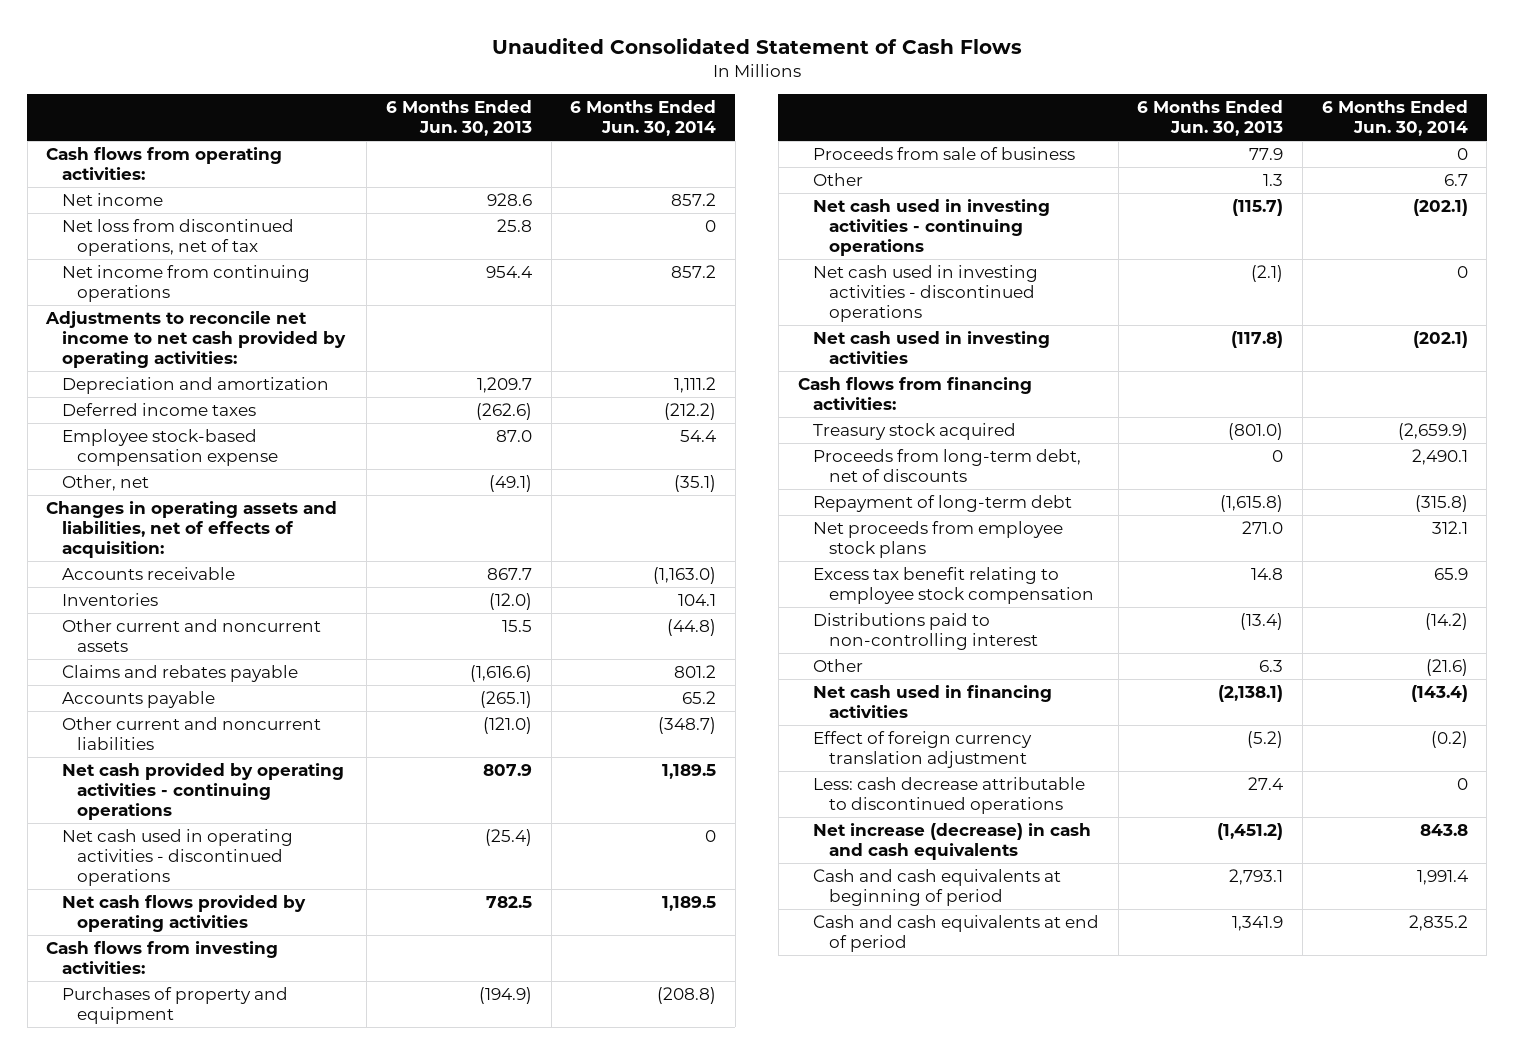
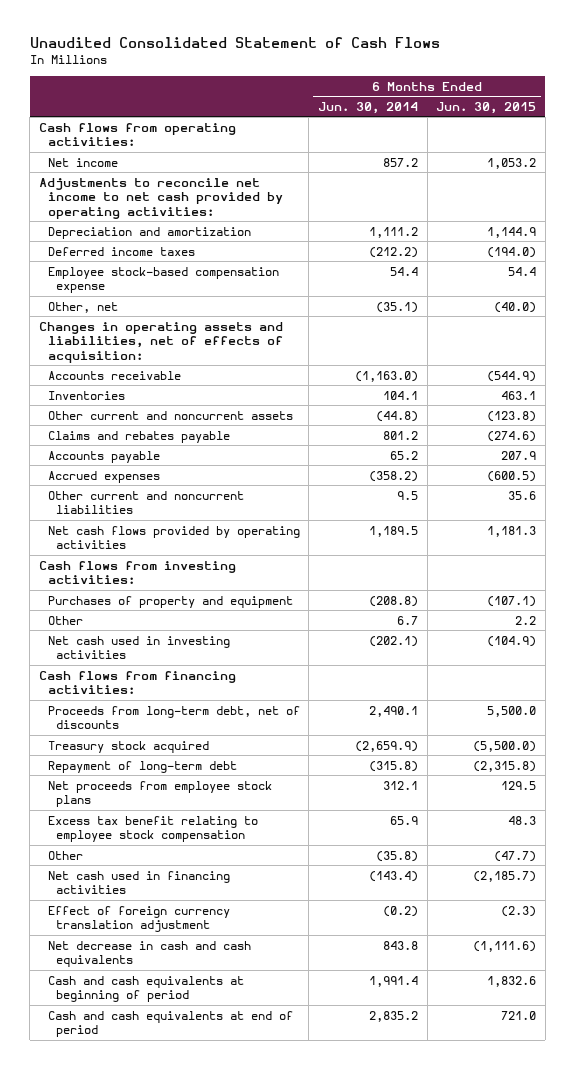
- | 6 Months Ended Jun. 30, 2013 | 6 Months Ended Jun. 30, 2014
+ | 6 Months Ended Jun. 30, 2014 | 6 Months Ended Jun. 30, 2015
- Net loss from discontinued operations, net of tax | 25.8 | 0
- Net income from continuing operations | 954.4 | 857.2
- Other current and noncurrent liabilities | (121.0) | (348.7)
- Net cash provided by operating activities - continuing operations | 807.9 | 1,189.5
- Net cash used in operating activities - discontinued operations | (25.4) | 0
+ Accrued expenses | (358.2) | (600.5)
+ Other current and noncurrent liabilities | 9.5 | 35.6
- Proceeds from sale of business | 77.9 | 0
- Net cash used in investing activities - continuing operations | (115.7) | (202.1)
- Net cash used in investing activities - discontinued operations | (2.1) | 0
moved down: Treasury stock acquired | (2,659.9) | (5,500.0)
- Distributions paid to non-controlling interest | (13.4) | (14.2)
- Other | 6.3 | (21.6)
+ Other | (35.8) | (47.7)
- Less: cash decrease attributable to discontinued operations | 27.4 | 0
- Net increase (decrease) in cash and cash equivalents | (1,451.2) | 843.8
+ Net decrease in cash and cash equivalents | 843.8 | (1,111.6)

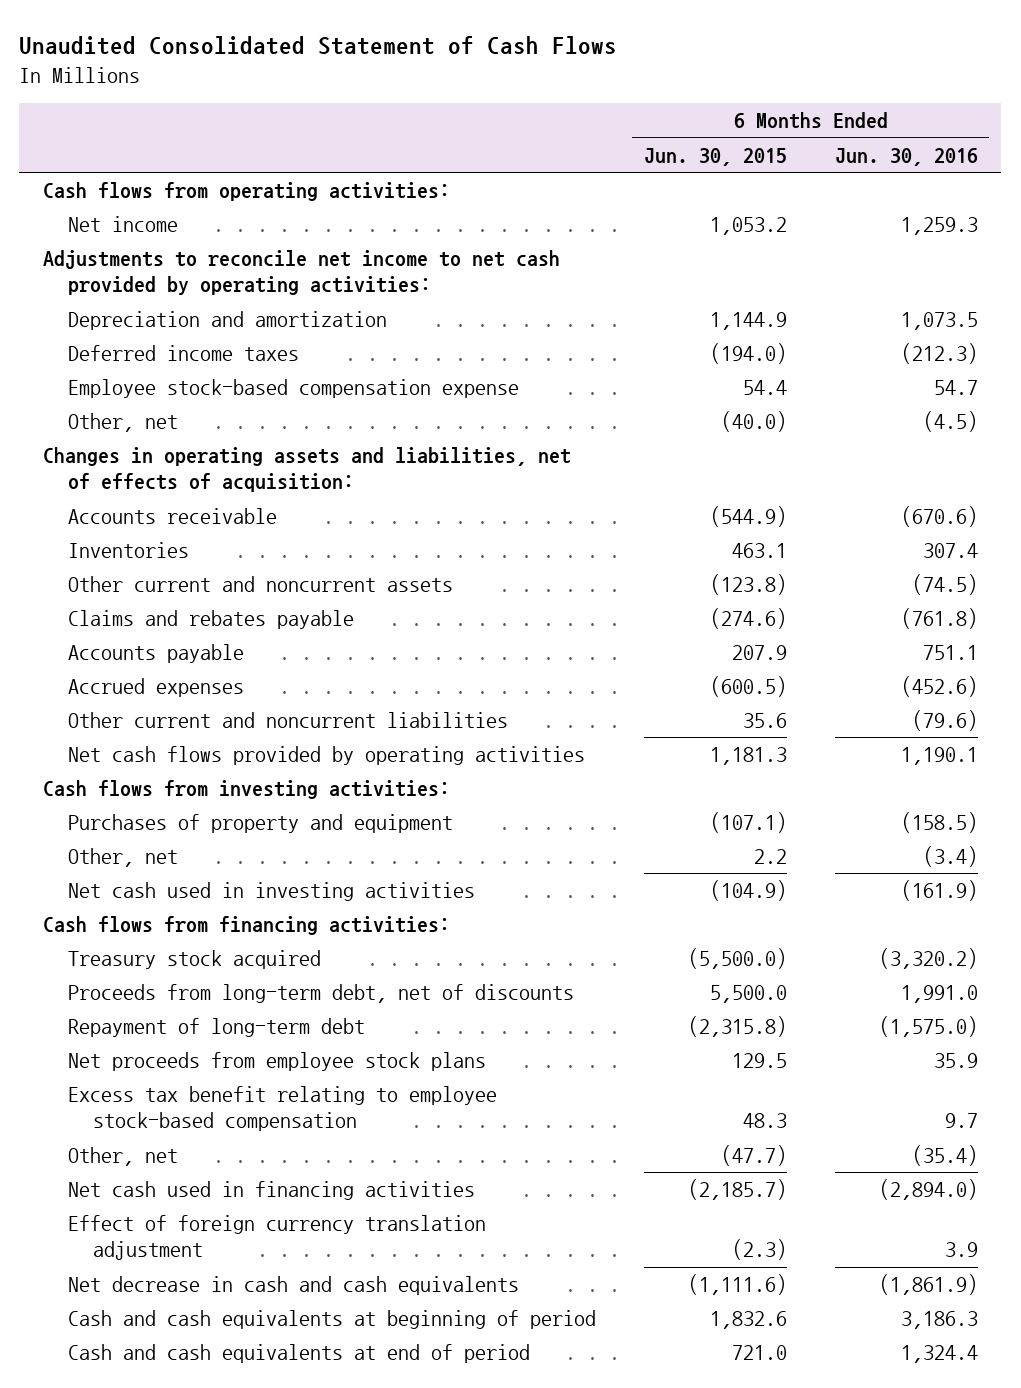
- | 6 Months Ended Jun. 30, 2014 | 6 Months Ended Jun. 30, 2015
+ | 6 Months Ended Jun. 30, 2015 | 6 Months Ended Jun. 30, 2016
- Other | 6.7 | 2.2
+ Other, net | 2.2 | (3.4)
moved down: Proceeds from long-term debt, net of discounts | 5,500.0 | 1,991.0
- Excess tax benefit relating to employee stock compensation | 65.9 | 48.3
- Other | (35.8) | (47.7)
+ Excess tax benefit relating to employee stock-based compensation | 48.3 | 9.7
+ Other, net | (47.7) | (35.4)

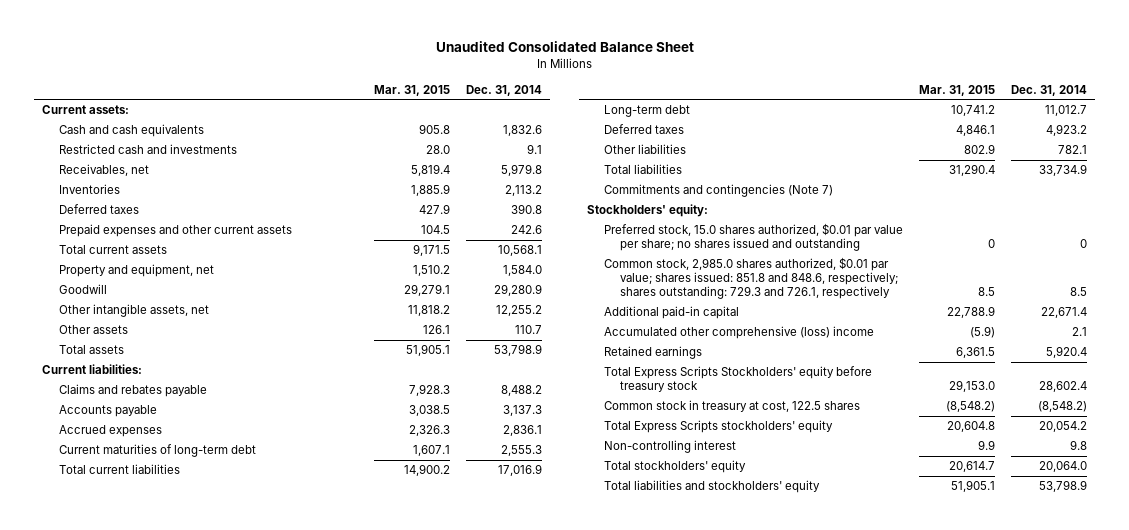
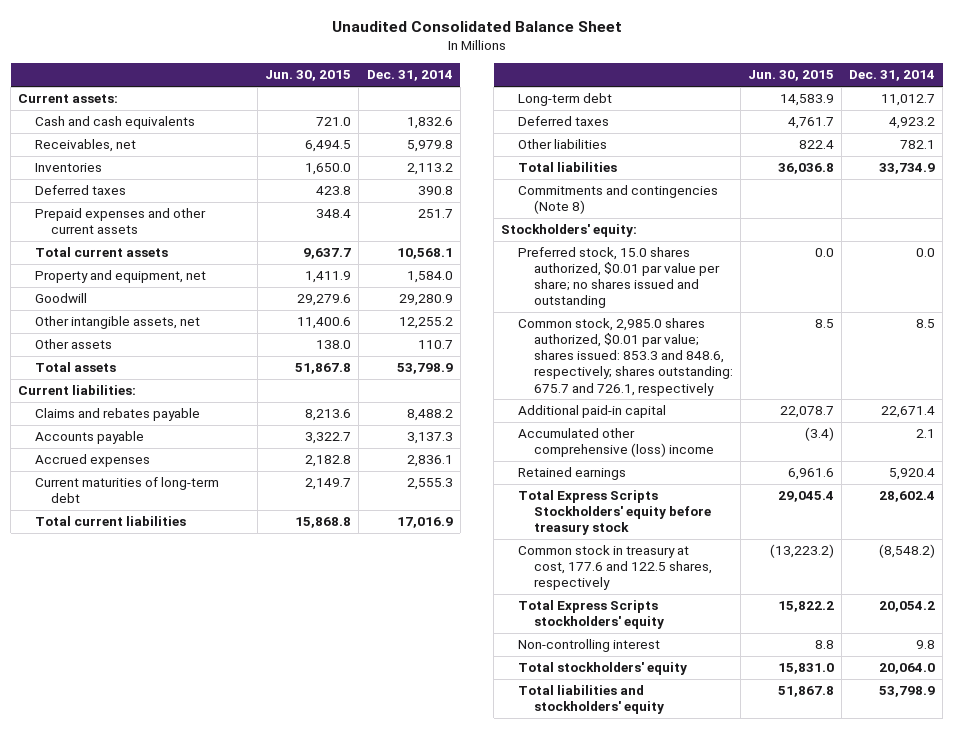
- | Mar. 31, 2015 | Dec. 31, 2014
+ | Jun. 30, 2015 | Dec. 31, 2014
- Restricted cash and investments | 28.0 | 9.1
- Prepaid expenses and other current assets | 104.5 | 242.6
+ Prepaid expenses and other current assets | 348.4 | 251.7
- Commitments and contingencies (Note 7)
+ Commitments and contingencies (Note 8)
- Preferred stock, 15.0 shares authorized, $0.01 par value per share; no shares issued and outstanding | 0 | 0
- Common stock, 2,985.0 shares authorized, $0.01 par value; shares issued: 851.8 and 848.6, respectively; shares outstanding: 729.3 and 726.1, respectively | 8.5 | 8.5
+ Preferred stock, 15.0 shares authorized, $0.01 par value per share; no shares issued and outstanding | 0.0 | 0.0
+ Common stock, 2,985.0 shares authorized, $0.01 par value; shares issued: 853.3 and 848.6, respectively; shares outstanding: 675.7 and 726.1, respectively | 8.5 | 8.5
- Common stock in treasury at cost, 122.5 shares | (8,548.2) | (8,548.2)
+ Common stock in treasury at cost, 177.6 and 122.5 shares, respectively | (13,223.2) | (8,548.2)

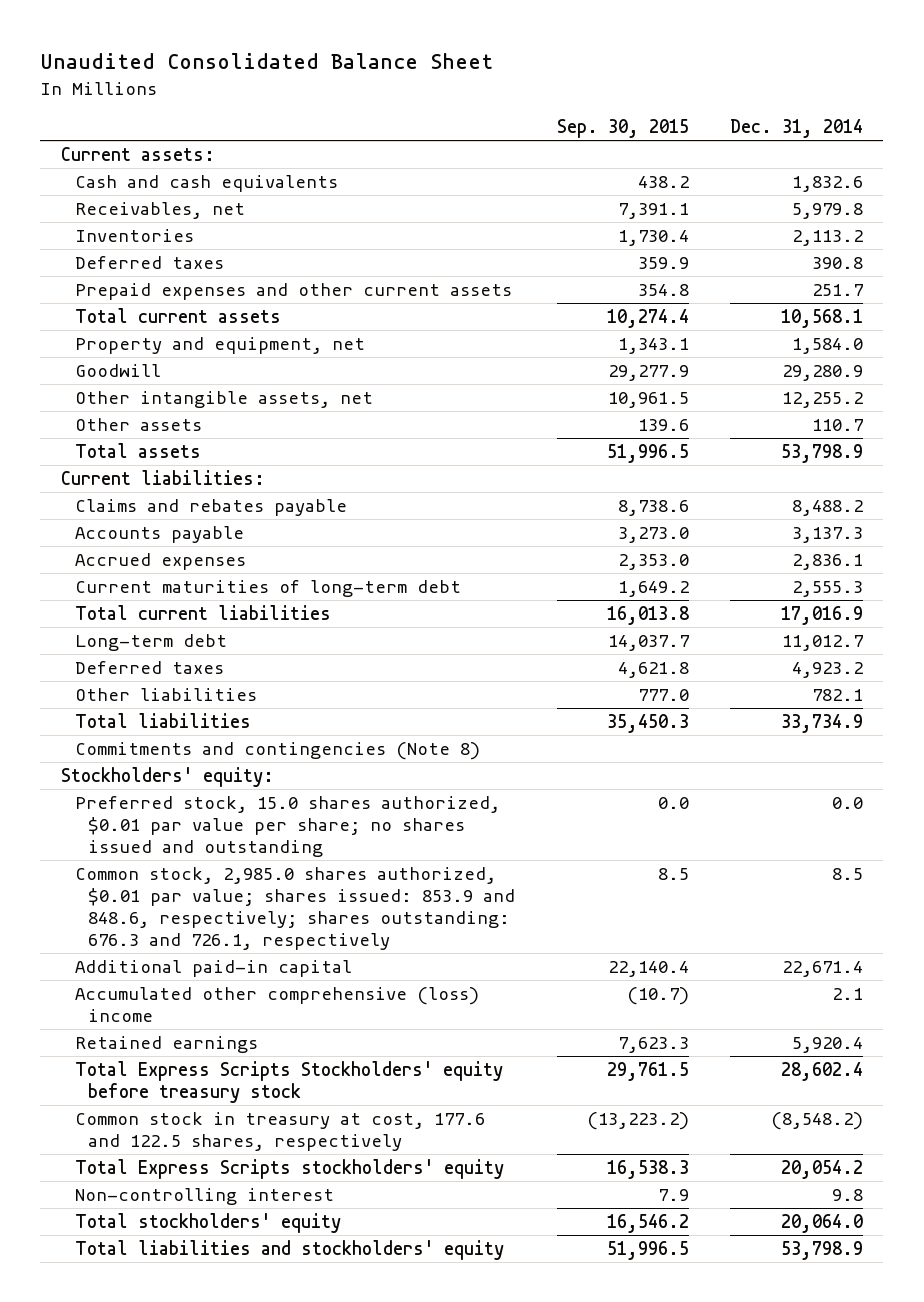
- | Jun. 30, 2015 | Dec. 31, 2014
+ | Sep. 30, 2015 | Dec. 31, 2014
- Common stock, 2,985.0 shares authorized, $0.01 par value; shares issued: 853.3 and 848.6, respectively; shares outstanding: 675.7 and 726.1, respectively | 8.5 | 8.5
+ Common stock, 2,985.0 shares authorized, $0.01 par value; shares issued: 853.9 and 848.6, respectively; shares outstanding: 676.3 and 726.1, respectively | 8.5 | 8.5

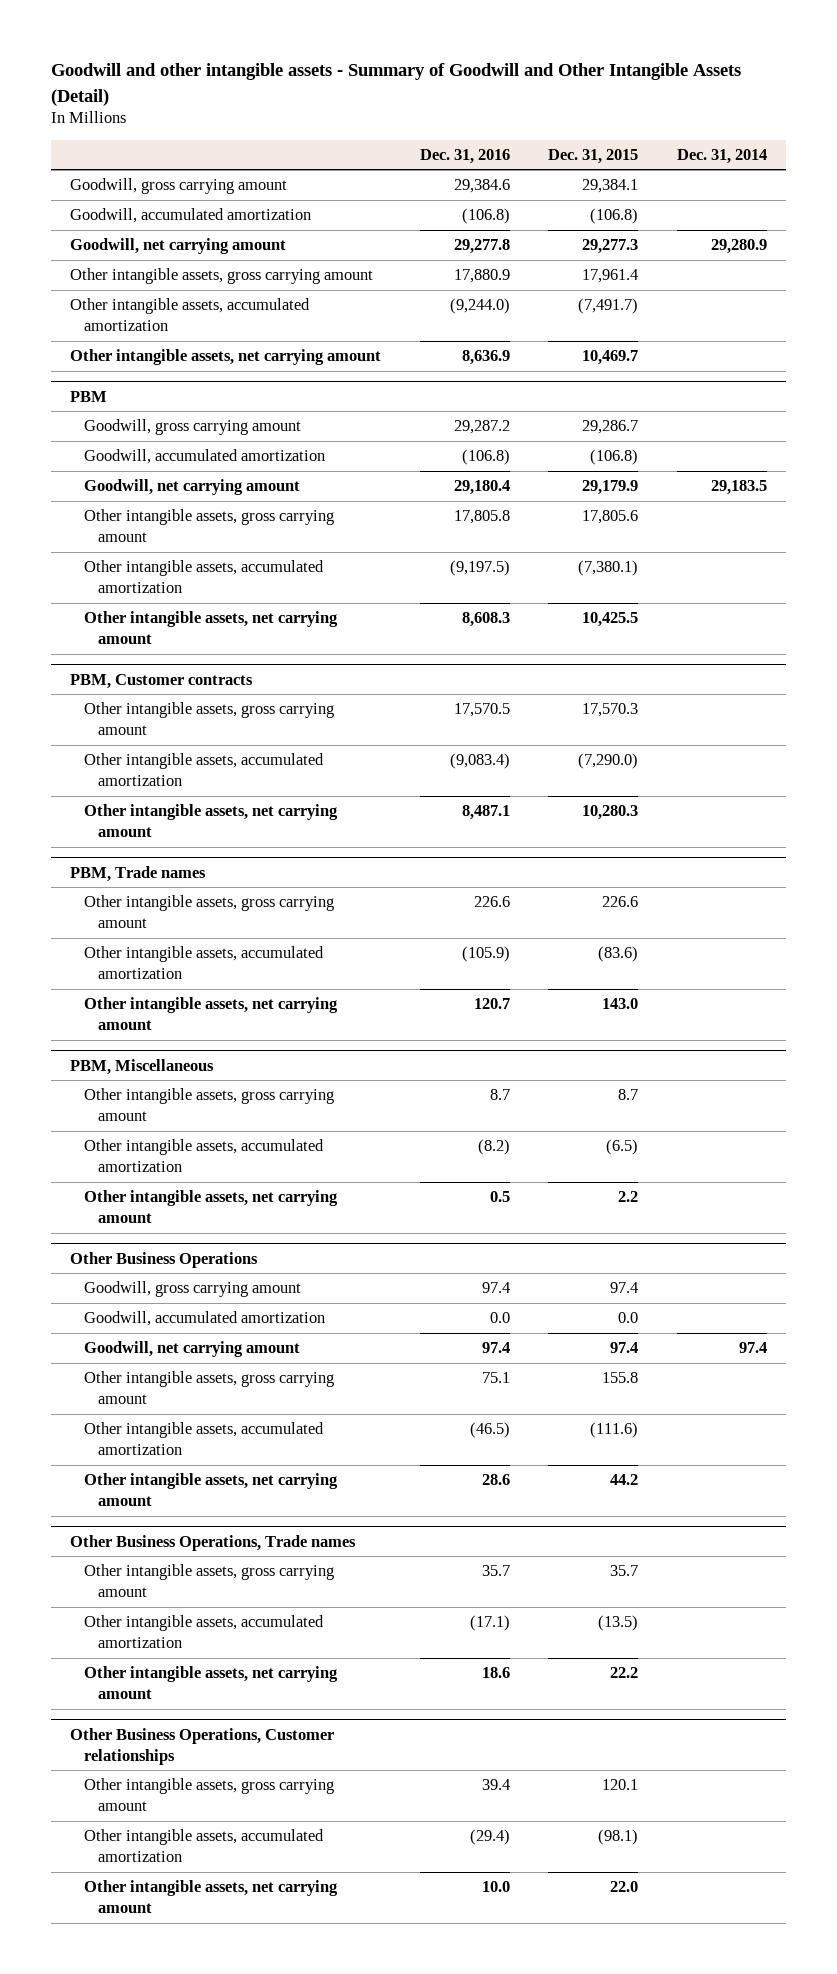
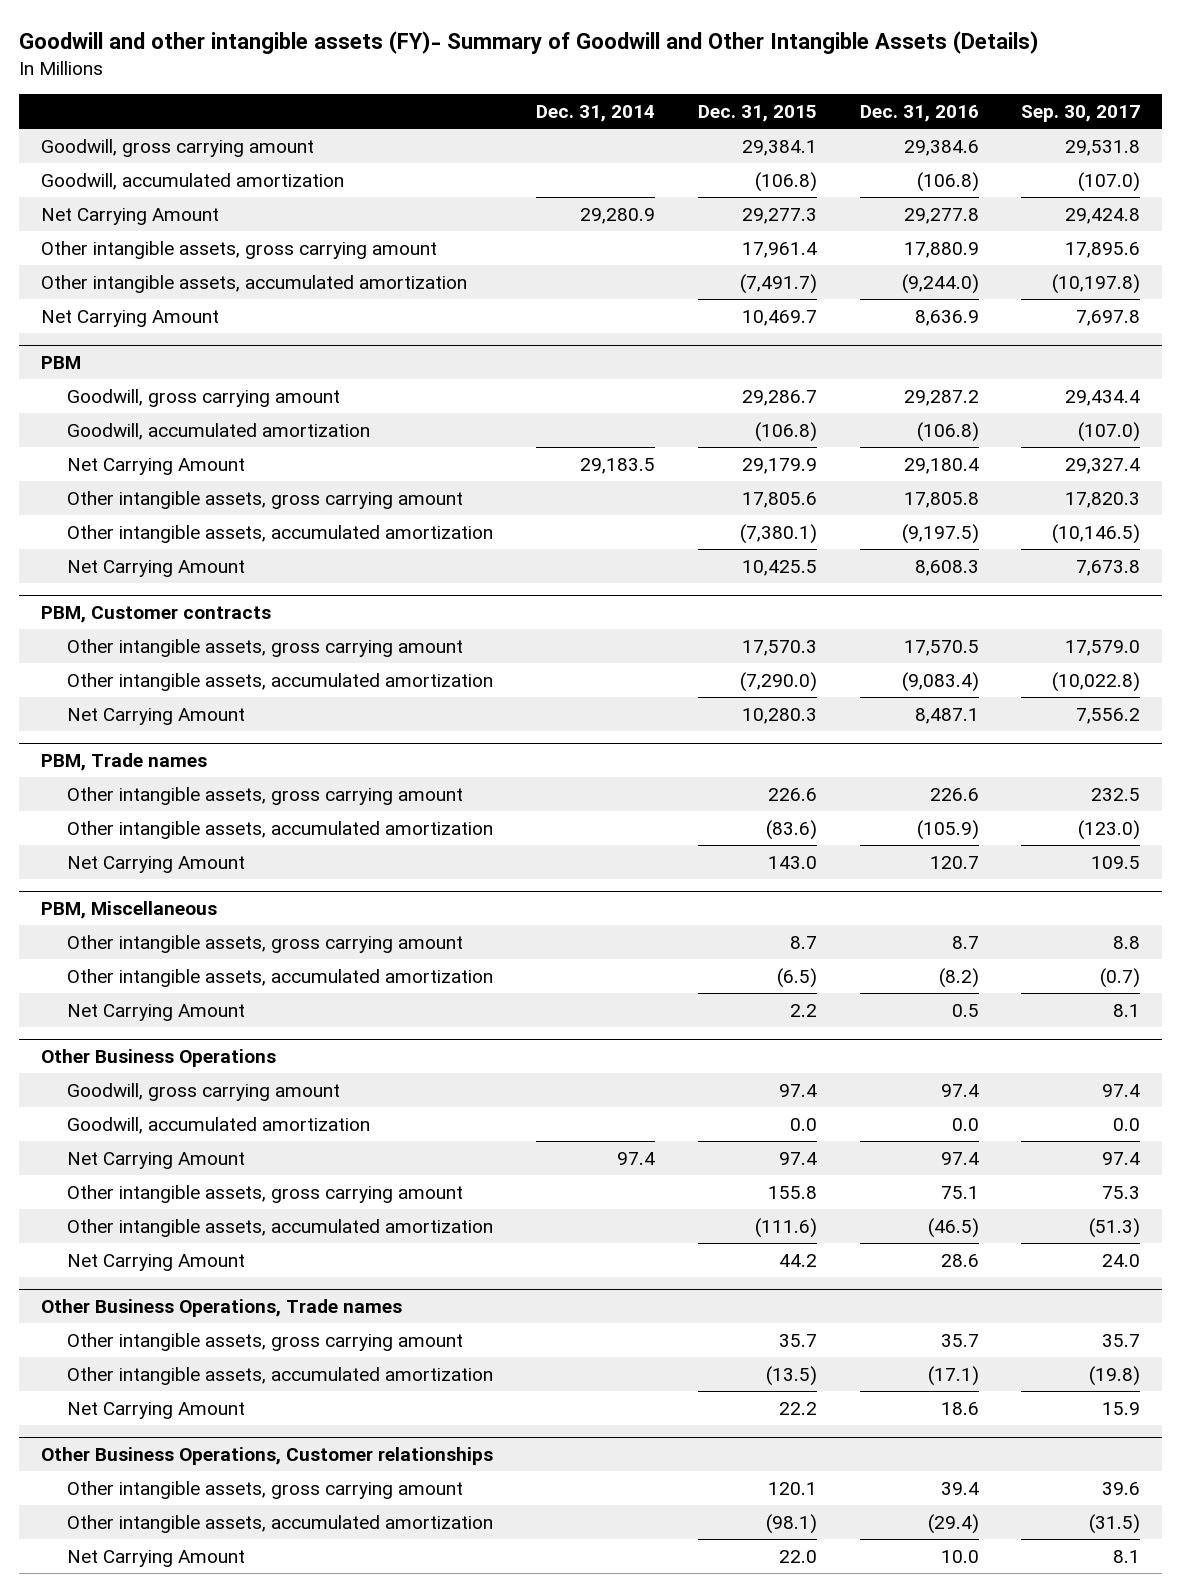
- Goodwill and other intangible assets - Summary of Goodwill and Other Intangible Assets (Detail)
+ Goodwill and other intangible assets (FY)- Summary of Goodwill and Other Intangible Assets (Details)
- | Dec. 31, 2016 | Dec. 31, 2015 | Dec. 31, 2014
+ | Dec. 31, 2014 | Dec. 31, 2015 | Dec. 31, 2016 | Sep. 30, 2017
- Goodwill, net carrying amount | 29,277.8 | 29,277.3 | 29,280.9
+ Net Carrying Amount | 29,280.9 | 29,277.3 | 29,277.8 | 29,424.8
- Other intangible assets, net carrying amount | 8,636.9 | 10,469.7 |
+ Net Carrying Amount | | 10,469.7 | 8,636.9 | 7,697.8
@ PBM
- Goodwill, net carrying amount | 29,180.4 | 29,179.9 | 29,183.5
+ Net Carrying Amount | 29,183.5 | 29,179.9 | 29,180.4 | 29,327.4
- Other intangible assets, net carrying amount | 8,608.3 | 10,425.5 |
+ Net Carrying Amount | | 10,425.5 | 8,608.3 | 7,673.8
@ PBM, Customer contracts
- Other intangible assets, net carrying amount | 8,487.1 | 10,280.3 |
+ Net Carrying Amount | | 10,280.3 | 8,487.1 | 7,556.2
@ PBM, Trade names
- Other intangible assets, net carrying amount | 120.7 | 143.0 |
+ Net Carrying Amount | | 143.0 | 120.7 | 109.5
@ PBM, Miscellaneous
- Other intangible assets, net carrying amount | 0.5 | 2.2 |
+ Net Carrying Amount | | 2.2 | 0.5 | 8.1
@ Other Business Operations
- Goodwill, net carrying amount | 97.4 | 97.4 | 97.4
+ Net Carrying Amount | 97.4 | 97.4 | 97.4 | 97.4
- Other intangible assets, net carrying amount | 28.6 | 44.2 |
+ Net Carrying Amount | | 44.2 | 28.6 | 24.0
@ Other Business Operations, Trade names
- Other intangible assets, net carrying amount | 18.6 | 22.2 |
+ Net Carrying Amount | | 22.2 | 18.6 | 15.9
@ Other Business Operations, Customer relationships
- Other intangible assets, net carrying amount | 10.0 | 22.0 |
+ Net Carrying Amount | | 22.0 | 10.0 | 8.1

